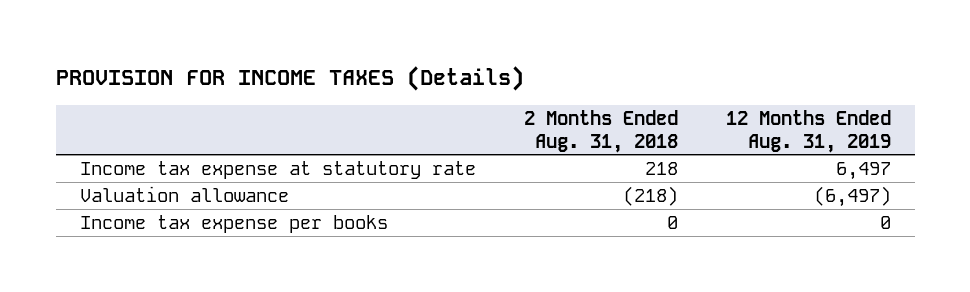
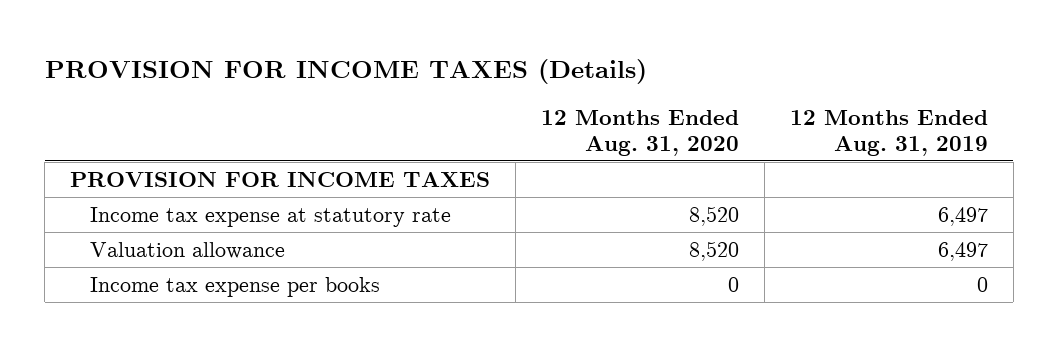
- | 2 Months Ended Aug. 31, 2018 | 12 Months Ended Aug. 31, 2019
+ | 12 Months Ended Aug. 31, 2020 | 12 Months Ended Aug. 31, 2019
+ PROVISION FOR INCOME TAXES
- Valuation allowance | (218) | (6,497)
+ Valuation allowance | 8,520 | 6,497

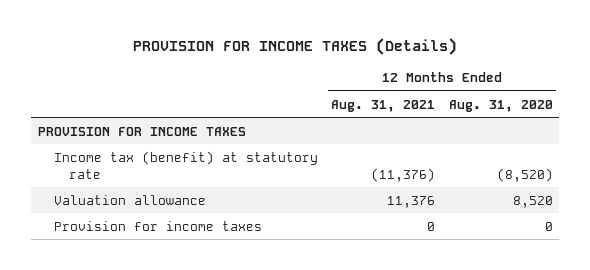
- | 12 Months Ended Aug. 31, 2020 | 12 Months Ended Aug. 31, 2019
+ | 12 Months Ended Aug. 31, 2021 | 12 Months Ended Aug. 31, 2020
- Income tax expense at statutory rate | 8,520 | 6,497
+ Income tax (benefit) at statutory rate | (11,376) | (8,520)
- Income tax expense per books | 0 | 0
+ Provision for income taxes | 0 | 0

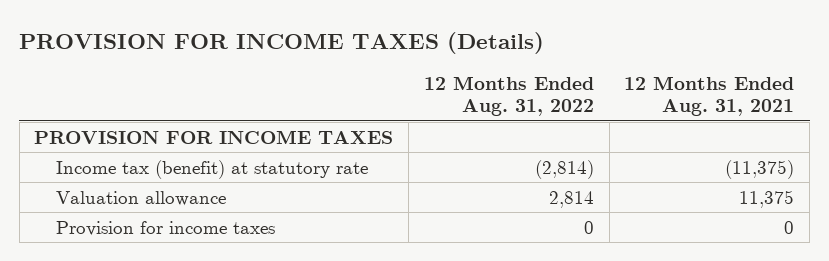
- | 12 Months Ended Aug. 31, 2021 | 12 Months Ended Aug. 31, 2020
+ | 12 Months Ended Aug. 31, 2022 | 12 Months Ended Aug. 31, 2021
- Income tax (benefit) at statutory rate | (11,376) | (8,520)
- Valuation allowance | 11,376 | 8,520
+ Income tax (benefit) at statutory rate | (2,814) | (11,375)
+ Valuation allowance | 2,814 | 11,375

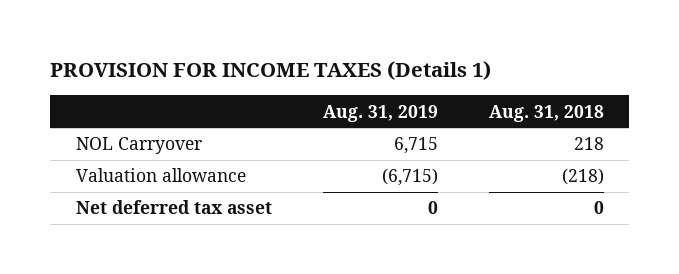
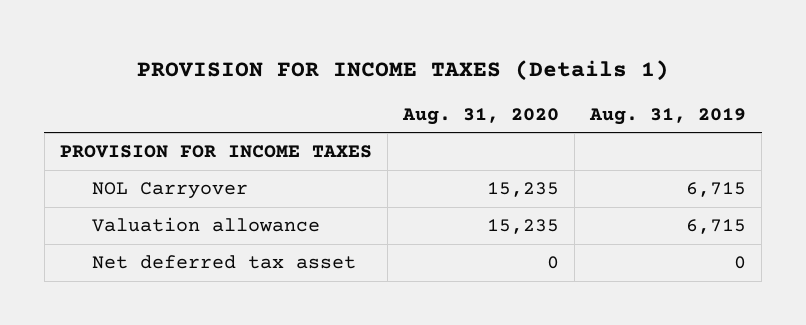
- | Aug. 31, 2019 | Aug. 31, 2018
+ | Aug. 31, 2020 | Aug. 31, 2019
+ PROVISION FOR INCOME TAXES
- Valuation allowance | (6,715) | (218)
+ Valuation allowance | 15,235 | 6,715

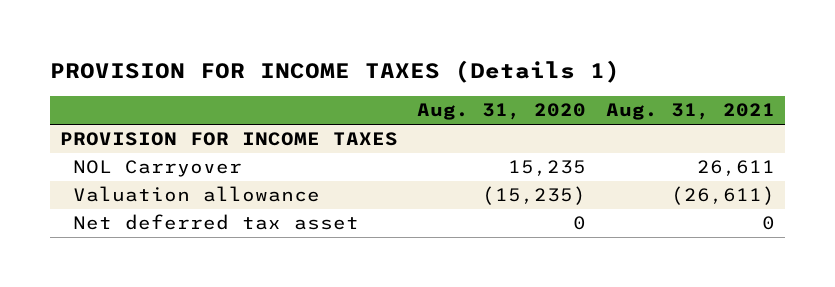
- | Aug. 31, 2020 | Aug. 31, 2019
+ | Aug. 31, 2020 | Aug. 31, 2021
- Valuation allowance | 15,235 | 6,715
+ Valuation allowance | (15,235) | (26,611)

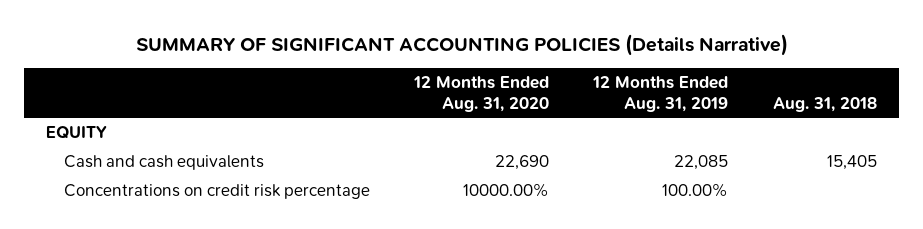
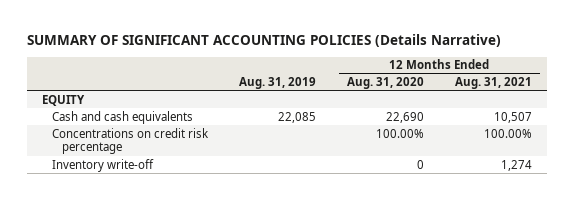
- | 12 Months Ended Aug. 31, 2020 | 12 Months Ended Aug. 31, 2019 | Aug. 31, 2018
+ | Aug. 31, 2019 | 12 Months Ended Aug. 31, 2020 | 12 Months Ended Aug. 31, 2021
- Concentrations on credit risk percentage | 10000.00% | 100.00% |
+ Concentrations on credit risk percentage | | 100.00% | 100.00%
+ Inventory write-off | | 0 | 1,274

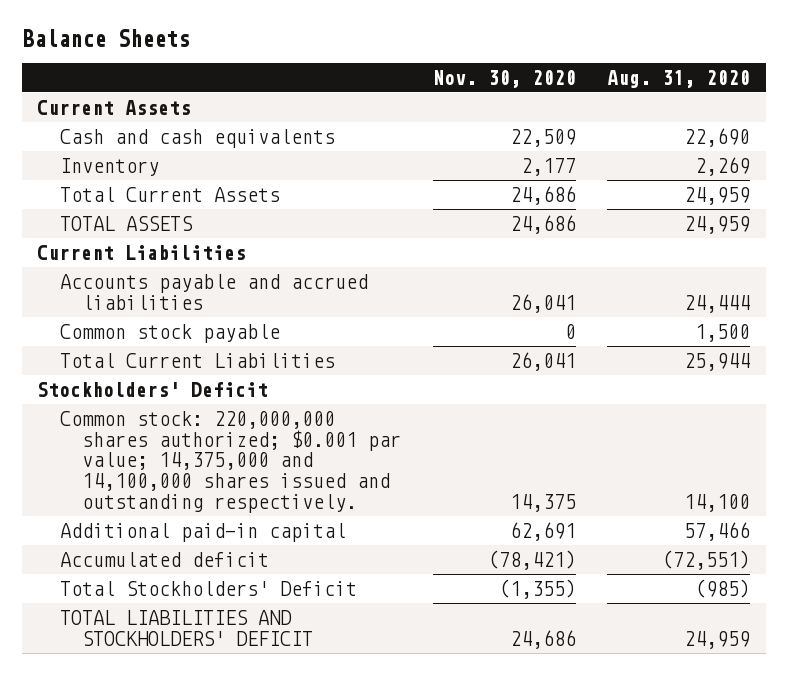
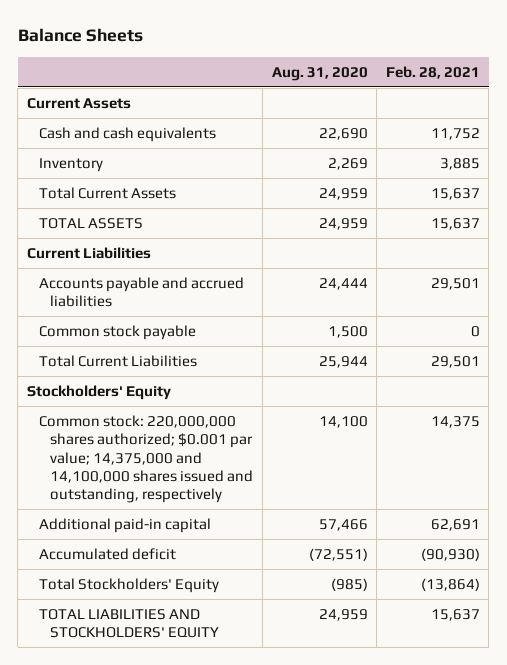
- | Nov. 30, 2020 | Aug. 31, 2020
+ | Aug. 31, 2020 | Feb. 28, 2021
- Stockholders' Deficit
- Common stock: 220,000,000 shares authorized; $0.001 par value; 14,375,000 and 14,100,000 shares issued and outstanding respectively. | 14,375 | 14,100
+ Stockholders' Equity
+ Common stock: 220,000,000 shares authorized; $0.001 par value; 14,375,000 and 14,100,000 shares issued and outstanding, respectively | 14,100 | 14,375
- Total Stockholders' Deficit | (1,355) | (985)
- TOTAL LIABILITIES AND STOCKHOLDERS' DEFICIT | 24,686 | 24,959
+ Total Stockholders' Equity | (985) | (13,864)
+ TOTAL LIABILITIES AND STOCKHOLDERS' EQUITY | 24,959 | 15,637

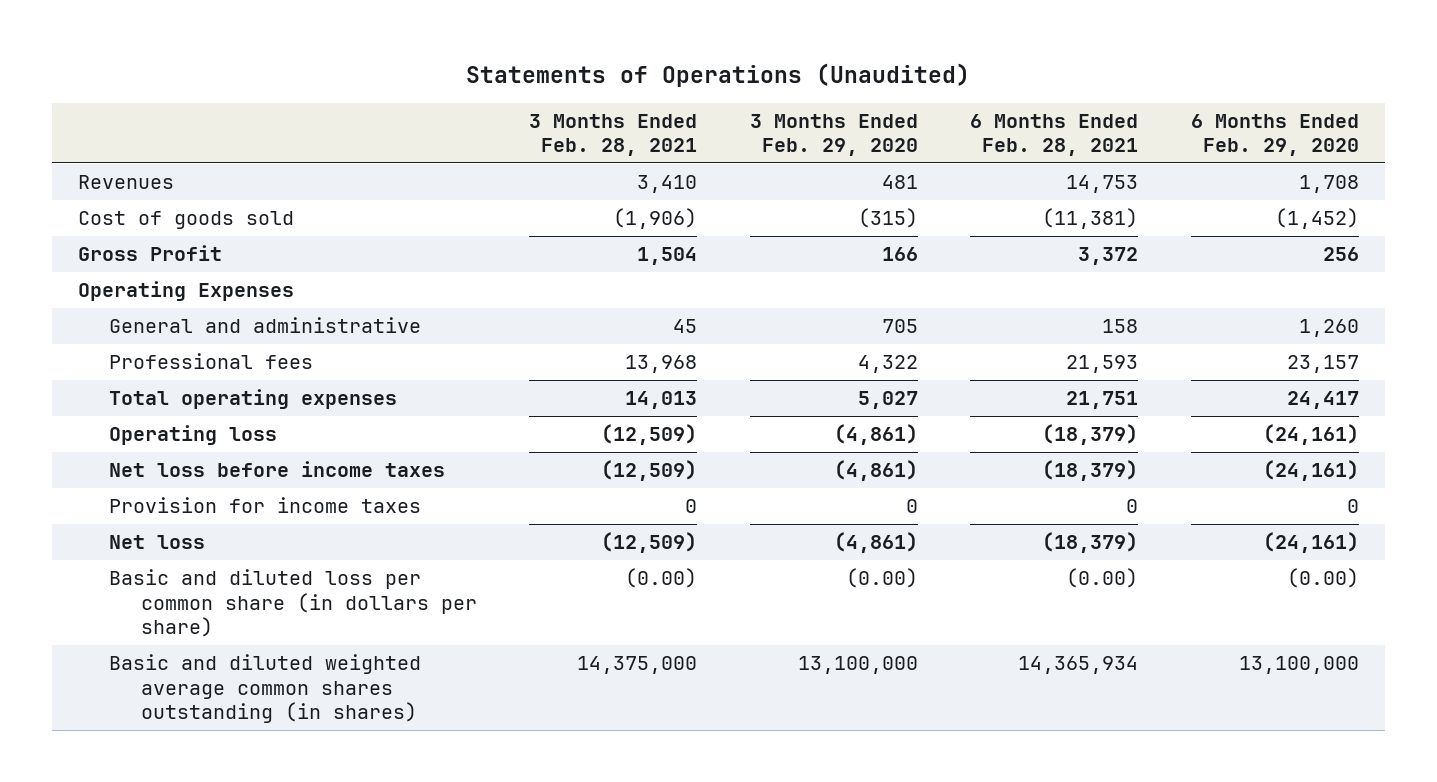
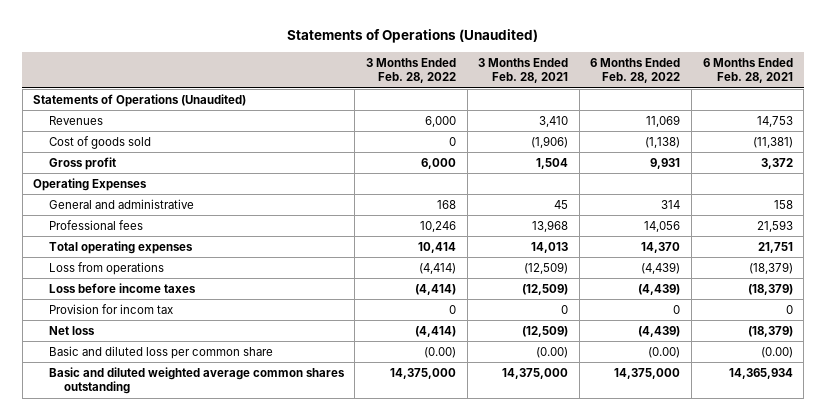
- | 3 Months Ended Feb. 28, 2021 | 3 Months Ended Feb. 29, 2020 | 6 Months Ended Feb. 28, 2021 | 6 Months Ended Feb. 29, 2020
+ | 3 Months Ended Feb. 28, 2022 | 3 Months Ended Feb. 28, 2021 | 6 Months Ended Feb. 28, 2022 | 6 Months Ended Feb. 28, 2021
+ Statements of Operations (Unaudited)
- Gross Profit | 1,504 | 166 | 3,372 | 256
+ Gross profit | 6,000 | 1,504 | 9,931 | 3,372
- Operating loss | (12,509) | (4,861) | (18,379) | (24,161)
- Net loss before income taxes | (12,509) | (4,861) | (18,379) | (24,161)
- Provision for income taxes | 0 | 0 | 0 | 0
+ Loss from operations | (4,414) | (12,509) | (4,439) | (18,379)
+ Loss before income taxes | (4,414) | (12,509) | (4,439) | (18,379)
+ Provision for incom tax | 0 | 0 | 0 | 0
- Basic and diluted loss per common share (in dollars per share) | (0.00) | (0.00) | (0.00) | (0.00)
- Basic and diluted weighted average common shares outstanding (in shares) | 14,375,000 | 13,100,000 | 14,365,934 | 13,100,000
+ Basic and diluted loss per common share | (0.00) | (0.00) | (0.00) | (0.00)
+ Basic and diluted weighted average common shares outstanding | 14,375,000 | 14,375,000 | 14,375,000 | 14,365,934

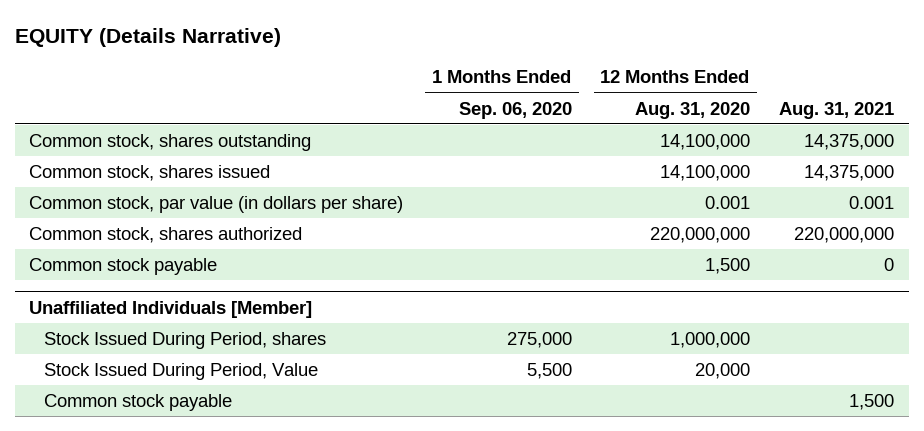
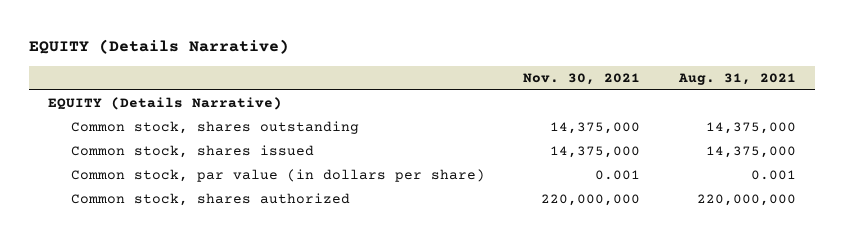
- | 1 Months Ended Sep. 06, 2020 | 12 Months Ended Aug. 31, 2020 | Aug. 31, 2021
+ | Nov. 30, 2021 | Aug. 31, 2021
+ EQUITY (Details Narrative)
- Common stock payable | | 1,500 | 0
- Unaffiliated Individuals [Member]
- Stock Issued During Period, shares | 275,000 | 1,000,000 |
- Stock Issued During Period, Value | 5,500 | 20,000 |
- Common stock payable | | | 1,500

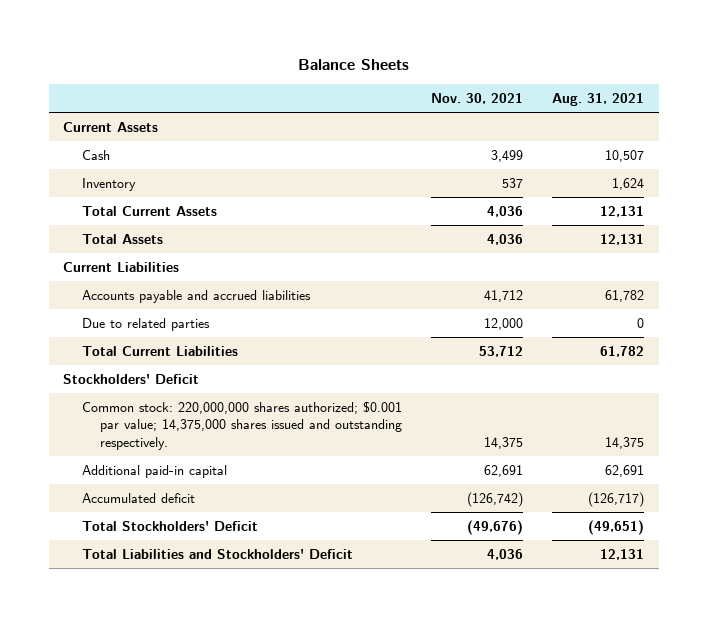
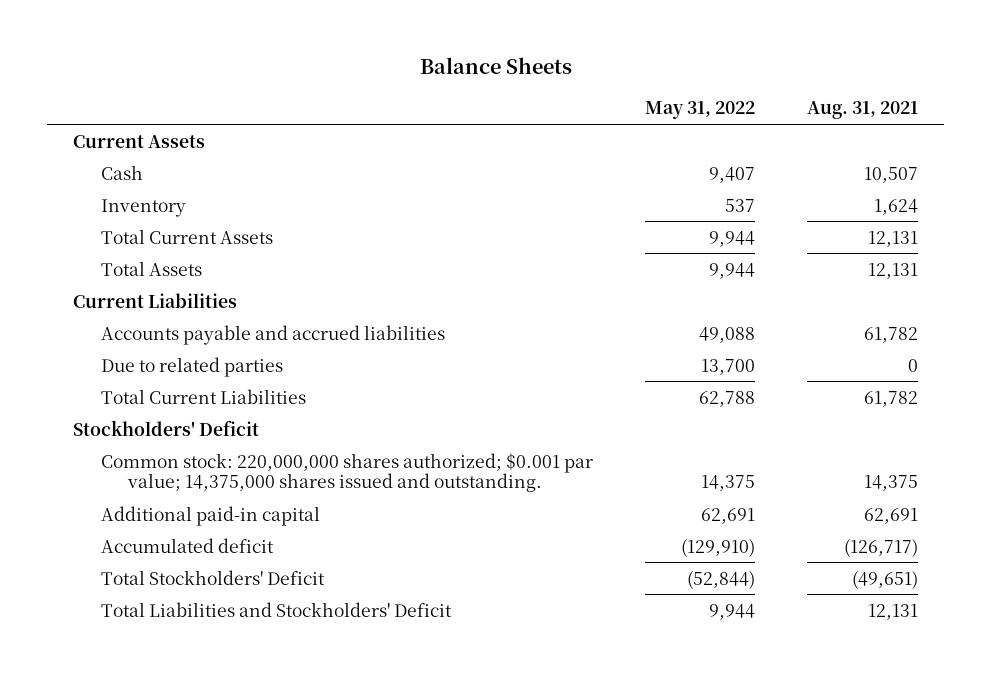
- | Nov. 30, 2021 | Aug. 31, 2021
+ | May 31, 2022 | Aug. 31, 2021
- Common stock: 220,000,000 shares authorized; $0.001 par value; 14,375,000 shares issued and outstanding respectively. | 14,375 | 14,375
+ Common stock: 220,000,000 shares authorized; $0.001 par value; 14,375,000 shares issued and outstanding. | 14,375 | 14,375

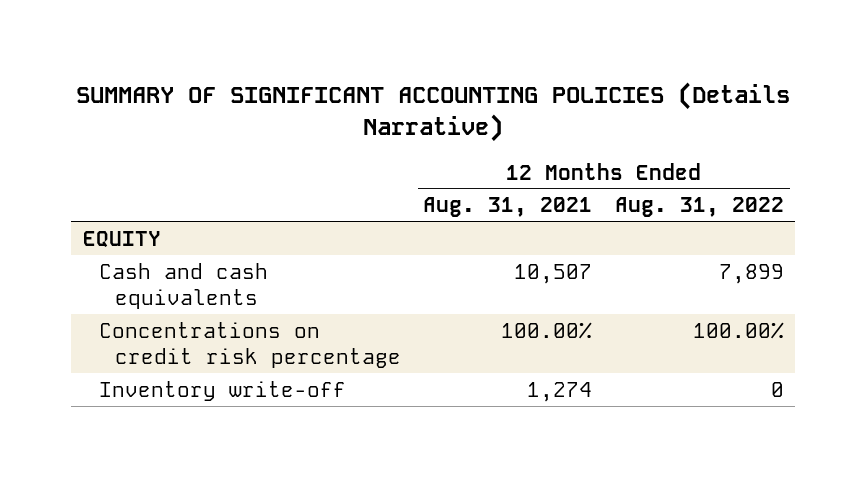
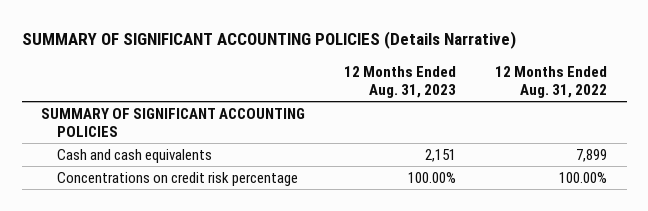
- | 12 Months Ended Aug. 31, 2021 | 12 Months Ended Aug. 31, 2022
+ | 12 Months Ended Aug. 31, 2023 | 12 Months Ended Aug. 31, 2022
- EQUITY
+ SUMMARY OF SIGNIFICANT ACCOUNTING POLICIES
- Inventory write-off | 1,274 | 0

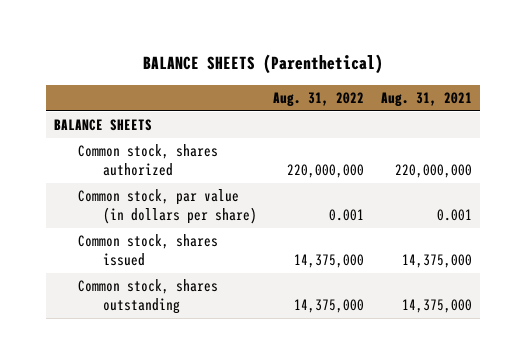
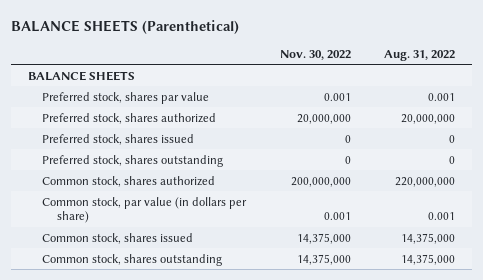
- | Aug. 31, 2022 | Aug. 31, 2021
+ | Nov. 30, 2022 | Aug. 31, 2022
+ Preferred stock, shares par value | 0.001 | 0.001
+ Preferred stock, shares authorized | 20,000,000 | 20,000,000
+ Preferred stock, shares issued | 0 | 0
+ Preferred stock, shares outstanding | 0 | 0

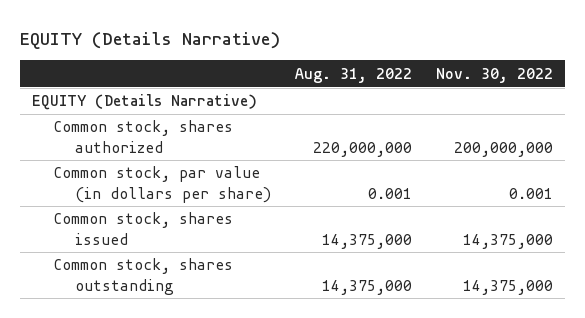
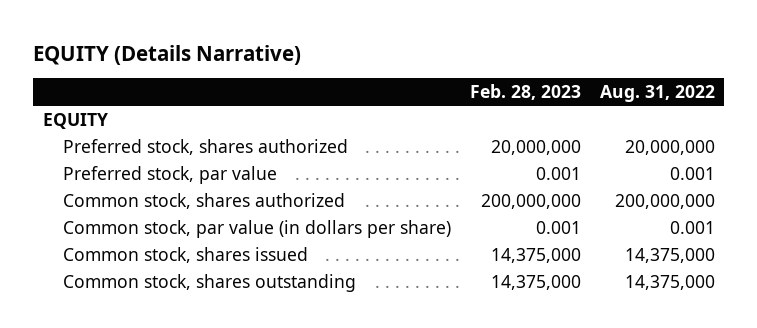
- | Aug. 31, 2022 | Nov. 30, 2022
+ | Feb. 28, 2023 | Aug. 31, 2022
- EQUITY (Details Narrative)
- Common stock, shares authorized | 220,000,000 | 200,000,000
+ EQUITY
+ Preferred stock, shares authorized | 20,000,000 | 20,000,000
+ Preferred stock, par value | 0.001 | 0.001
+ Common stock, shares authorized | 200,000,000 | 200,000,000

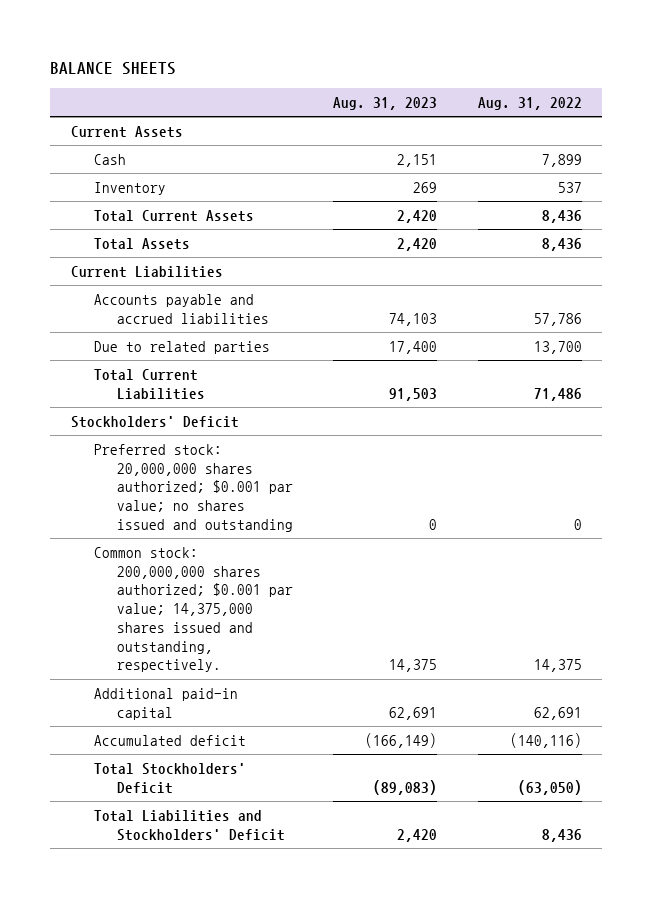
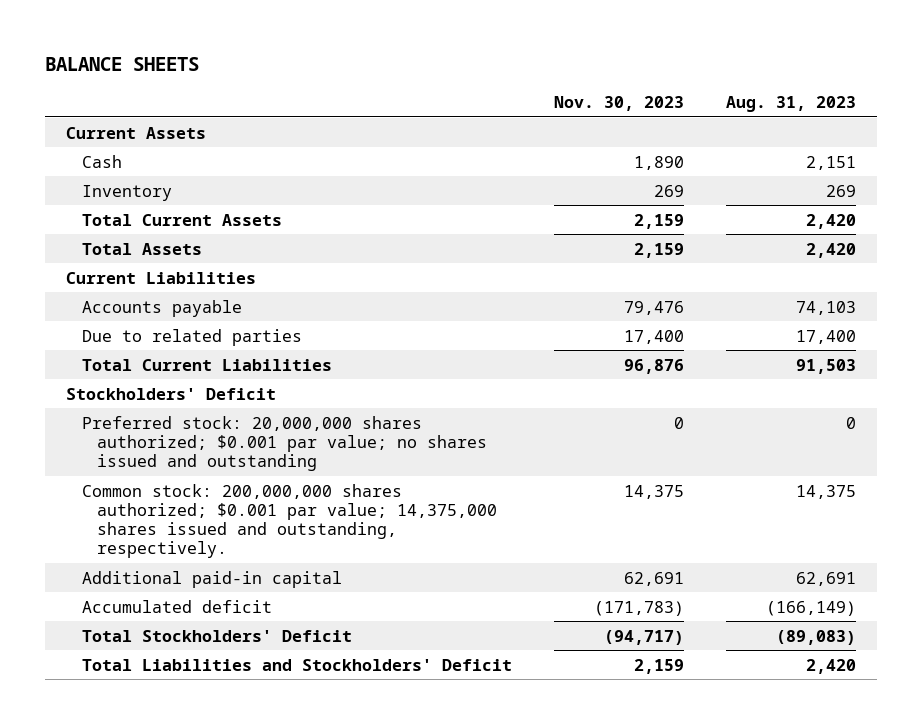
- | Aug. 31, 2023 | Aug. 31, 2022
+ | Nov. 30, 2023 | Aug. 31, 2023
- Accounts payable and accrued liabilities | 74,103 | 57,786
+ Accounts payable | 79,476 | 74,103

